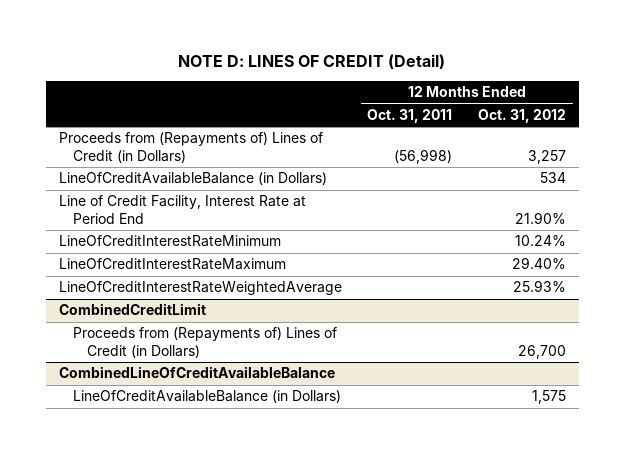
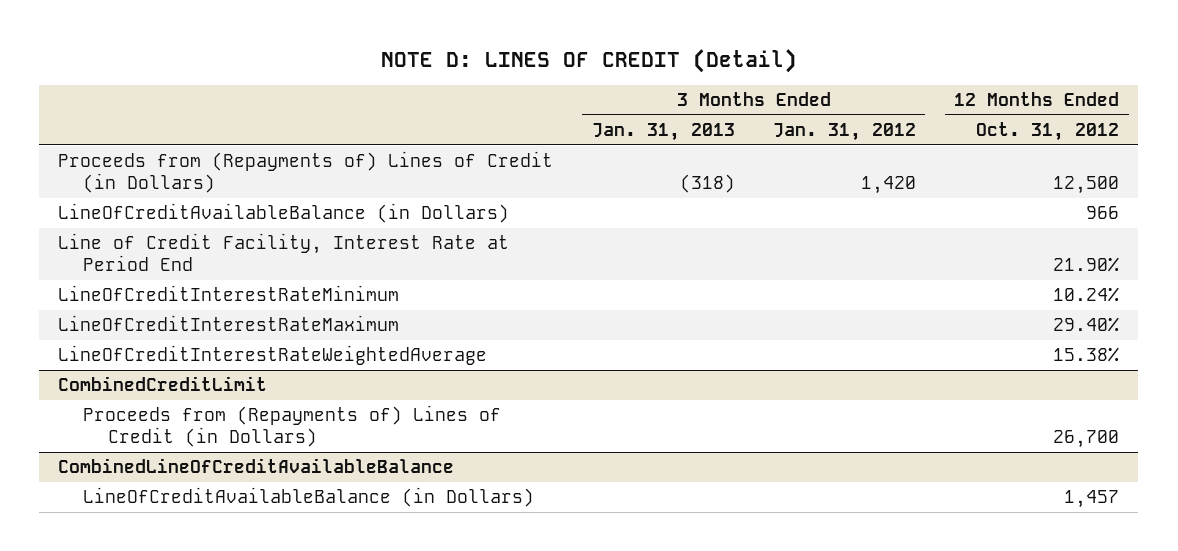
- | 12 Months Ended Oct. 31, 2011 | 12 Months Ended Oct. 31, 2012
+ | 3 Months Ended Jan. 31, 2013 | 3 Months Ended Jan. 31, 2012 | 12 Months Ended Oct. 31, 2012
- Proceeds from (Repayments of) Lines of Credit (in Dollars) | (56,998) | 3,257
- LineOfCreditAvailableBalance (in Dollars) | | 534
+ Proceeds from (Repayments of) Lines of Credit (in Dollars) | (318) | 1,420 | 12,500
+ LineOfCreditAvailableBalance (in Dollars) | | | 966
- LineOfCreditInterestRateWeightedAverage | | 25.93%
+ LineOfCreditInterestRateWeightedAverage | | | 15.38%
@ CombinedLineOfCreditAvailableBalance
- LineOfCreditAvailableBalance (in Dollars) | | 1,575
+ LineOfCreditAvailableBalance (in Dollars) | | | 1,457

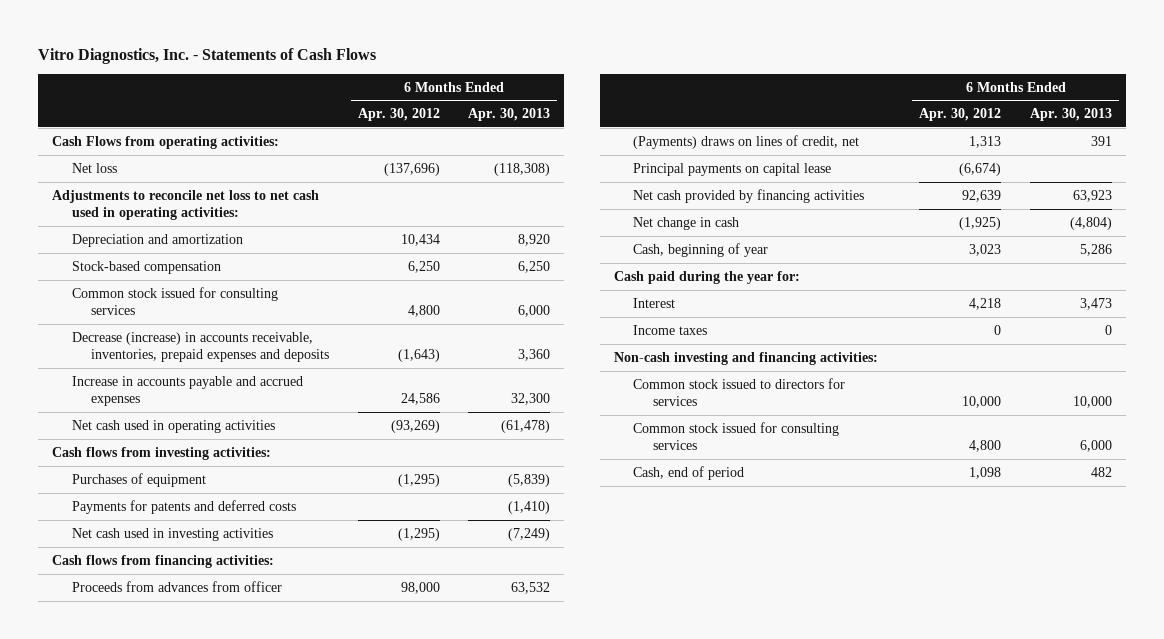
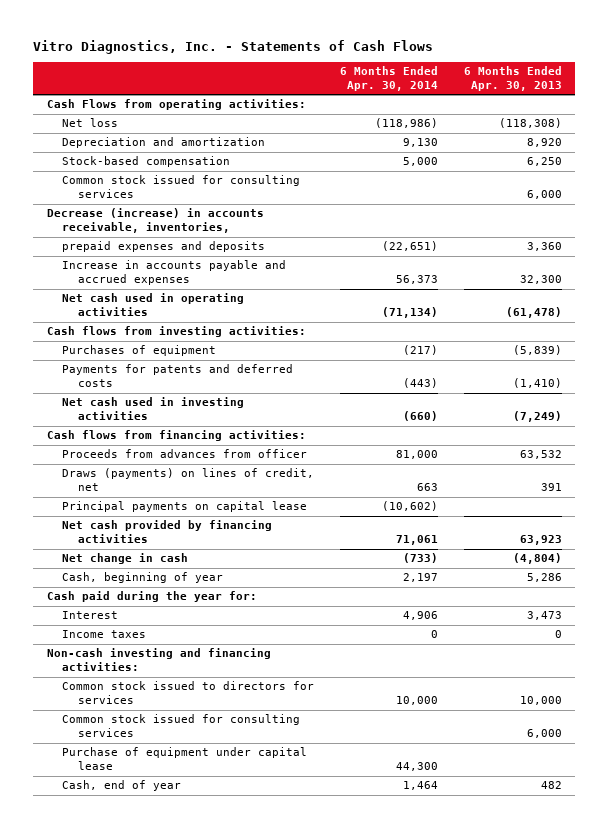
- | 6 Months Ended Apr. 30, 2012 | 6 Months Ended Apr. 30, 2013
+ | 6 Months Ended Apr. 30, 2014 | 6 Months Ended Apr. 30, 2013
- Adjustments to reconcile net loss to net cash used in operating activities:
- Decrease (increase) in accounts receivable, inventories, prepaid expenses and deposits | (1,643) | 3,360
+ Decrease (increase) in accounts receivable, inventories,
+ prepaid expenses and deposits | (22,651) | 3,360
- (Payments) draws on lines of credit, net | 1,313 | 391
+ Draws (payments) on lines of credit, net | 663 | 391
- Cash, end of period | 1,098 | 482
+ Purchase of equipment under capital lease | 44,300 |
+ Cash, end of year | 1,464 | 482

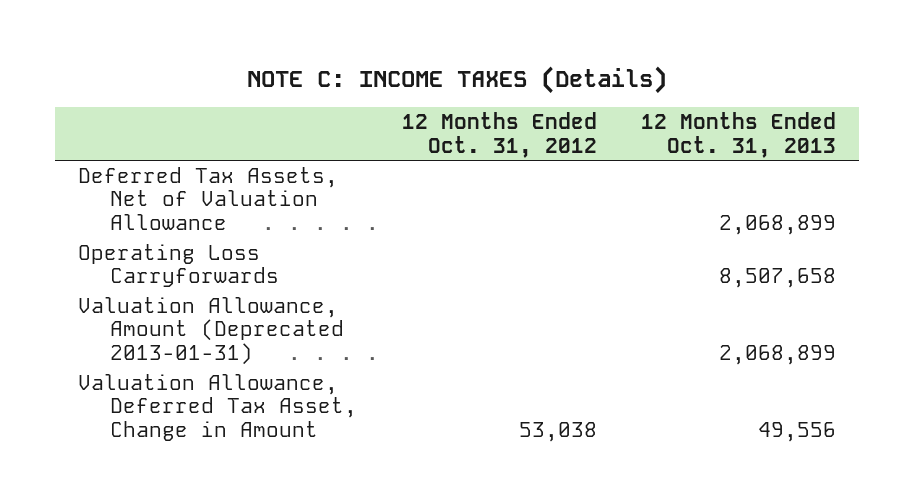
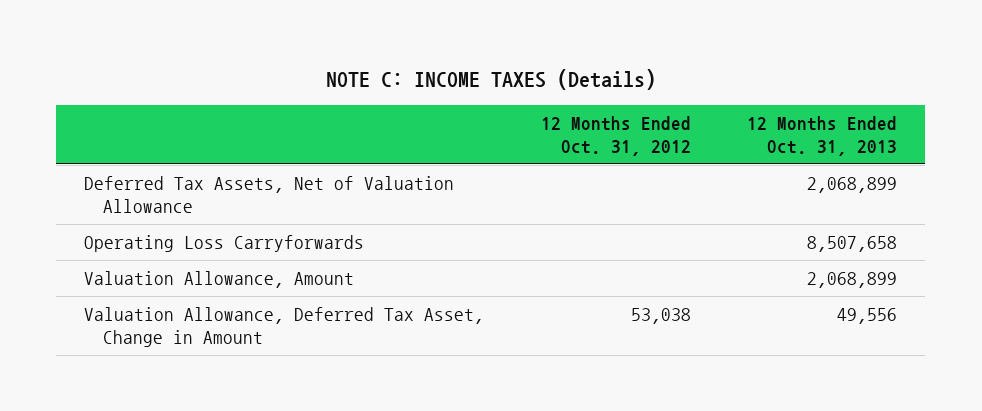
- Valuation Allowance, Amount (Deprecated 2013-01-31) | | 2,068,899
+ Valuation Allowance, Amount | | 2,068,899

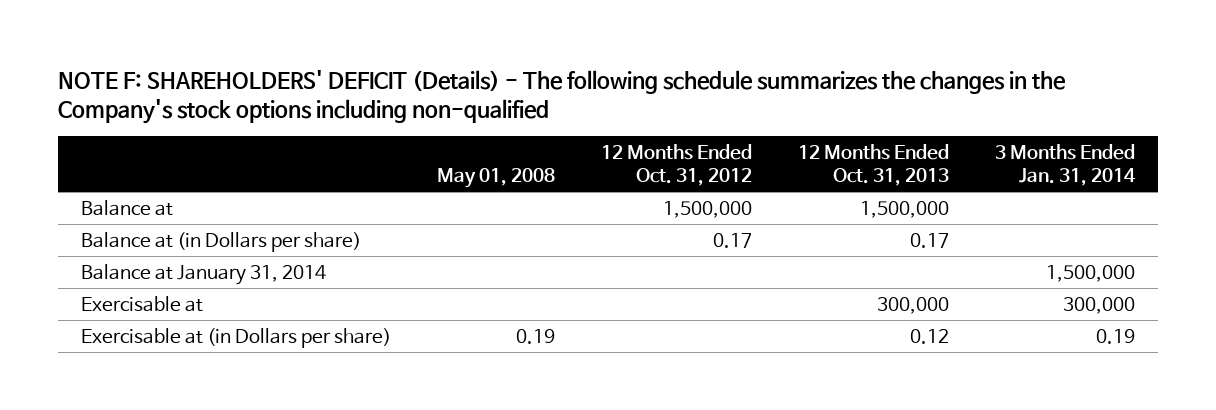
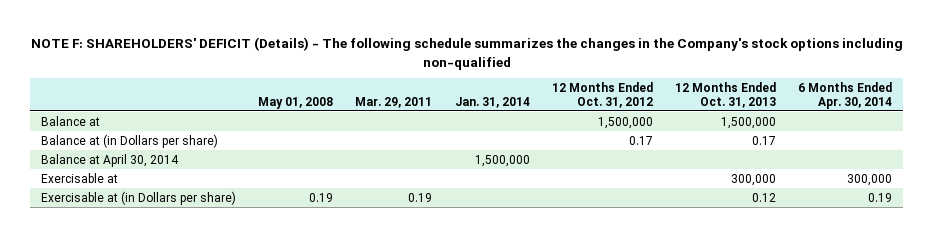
- | May 01, 2008 | 12 Months Ended Oct. 31, 2012 | 12 Months Ended Oct. 31, 2013 | 3 Months Ended Jan. 31, 2014
+ | May 01, 2008 | Mar. 29, 2011 | Jan. 31, 2014 | 12 Months Ended Oct. 31, 2012 | 12 Months Ended Oct. 31, 2013 | 6 Months Ended Apr. 30, 2014
- Balance at January 31, 2014 | | | | 1,500,000
+ Balance at April 30, 2014 | | | 1,500,000 | | |

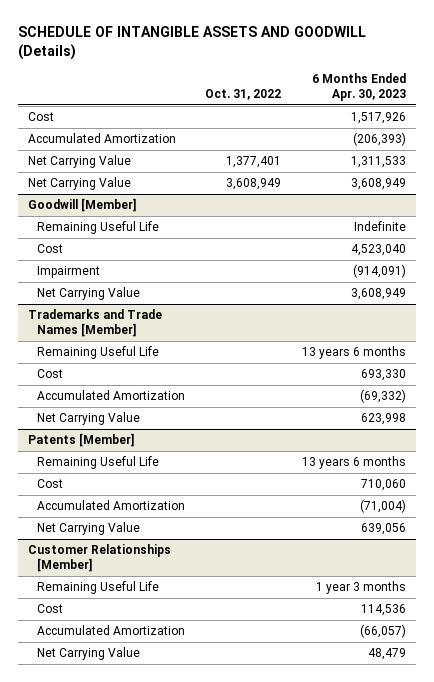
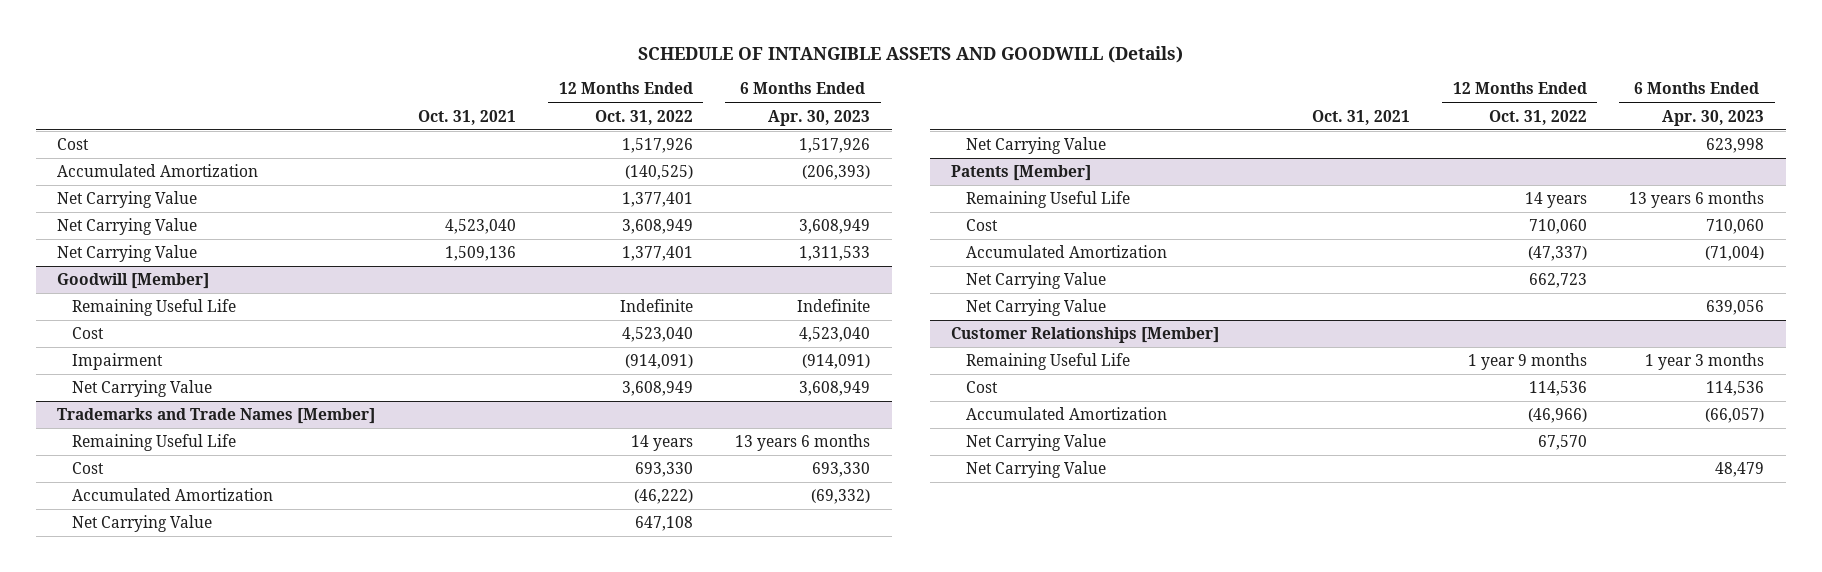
- | Oct. 31, 2022 | 6 Months Ended Apr. 30, 2023
+ | Oct. 31, 2021 | 12 Months Ended Oct. 31, 2022 | 6 Months Ended Apr. 30, 2023
+ Net Carrying Value | | 1,377,401 |
moved down: Net Carrying Value | 1,509,136 | 1,377,401 | 1,311,533
@ Trademarks and Trade Names [Member]
+ Net Carrying Value | | 647,108 |
@ Patents [Member]
+ Net Carrying Value | | 662,723 |
@ Customer Relationships [Member]
+ Net Carrying Value | | 67,570 |

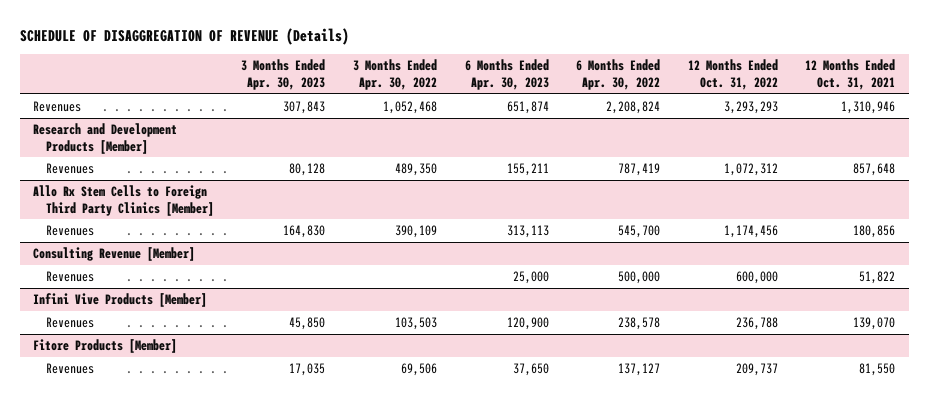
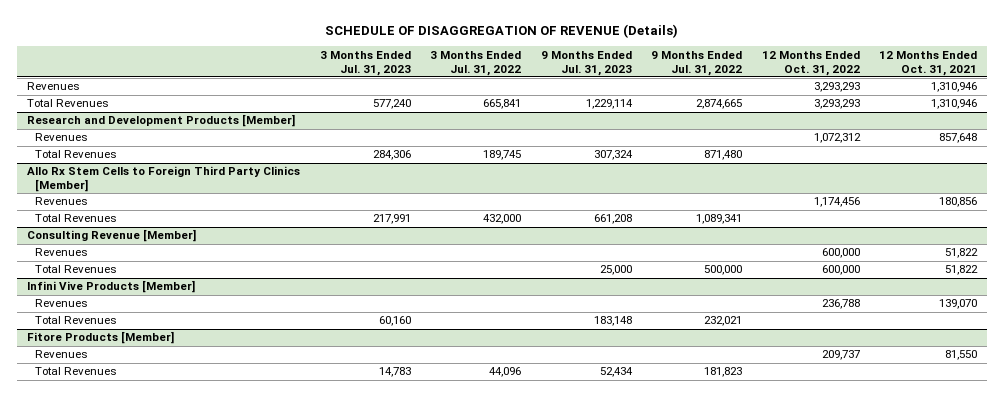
- | 3 Months Ended Apr. 30, 2023 | 3 Months Ended Apr. 30, 2022 | 6 Months Ended Apr. 30, 2023 | 6 Months Ended Apr. 30, 2022 | 12 Months Ended Oct. 31, 2022 | 12 Months Ended Oct. 31, 2021
+ | 3 Months Ended Jul. 31, 2023 | 3 Months Ended Jul. 31, 2022 | 9 Months Ended Jul. 31, 2023 | 9 Months Ended Jul. 31, 2022 | 12 Months Ended Oct. 31, 2022 | 12 Months Ended Oct. 31, 2021
+ Total Revenues | 577,240 | 665,841 | 1,229,114 | 2,874,665 | 3,293,293 | 1,310,946
@ Research and Development Products [Member]
+ Total Revenues | 284,306 | 189,745 | 307,324 | 871,480 | |
@ Allo Rx Stem Cells to Foreign Third Party Clinics [Member]
+ Total Revenues | 217,991 | 432,000 | 661,208 | 1,089,341 | |
@ Consulting Revenue [Member]
+ Total Revenues | | | 25,000 | 500,000 | 600,000 | 51,822
@ Infini Vive Products [Member]
+ Total Revenues | 60,160 | | 183,148 | 232,021 | |
@ Fitore Products [Member]
+ Total Revenues | 14,783 | 44,096 | 52,434 | 181,823 | |

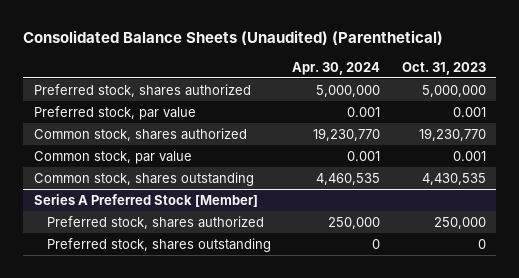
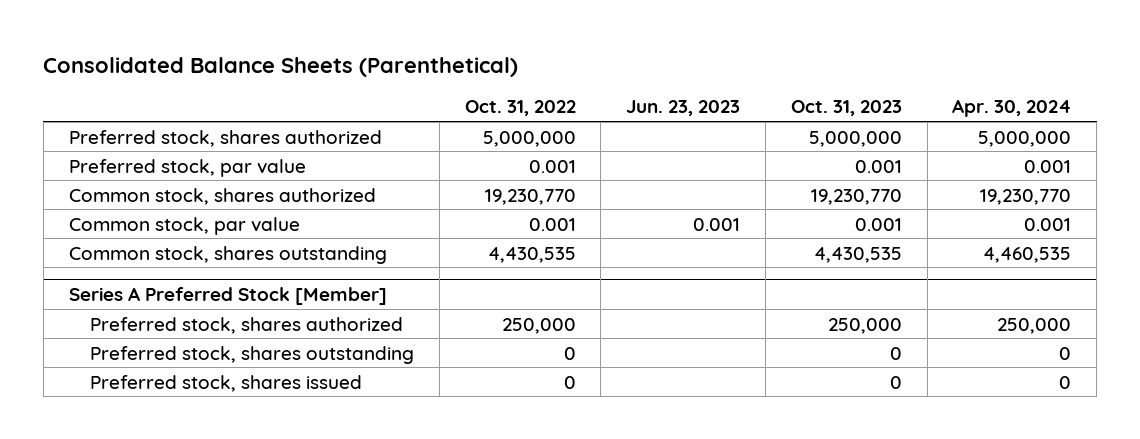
- Consolidated Balance Sheets (Unaudited) (Parenthetical)
+ Consolidated Balance Sheets (Parenthetical)
- | Apr. 30, 2024 | Oct. 31, 2023
+ | Oct. 31, 2022 | Jun. 23, 2023 | Oct. 31, 2023 | Apr. 30, 2024
@ Series A Preferred Stock [Member]
+ Preferred stock, shares issued | 0 | | 0 | 0

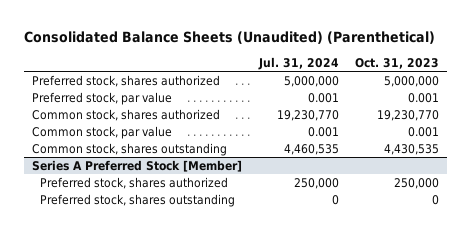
- Consolidated Balance Sheets (Parenthetical)
+ Consolidated Balance Sheets (Unaudited) (Parenthetical)
- | Oct. 31, 2022 | Jun. 23, 2023 | Oct. 31, 2023 | Apr. 30, 2024
+ | Jul. 31, 2024 | Oct. 31, 2023
@ Series A Preferred Stock [Member]
- Preferred stock, shares issued | 0 | | 0 | 0

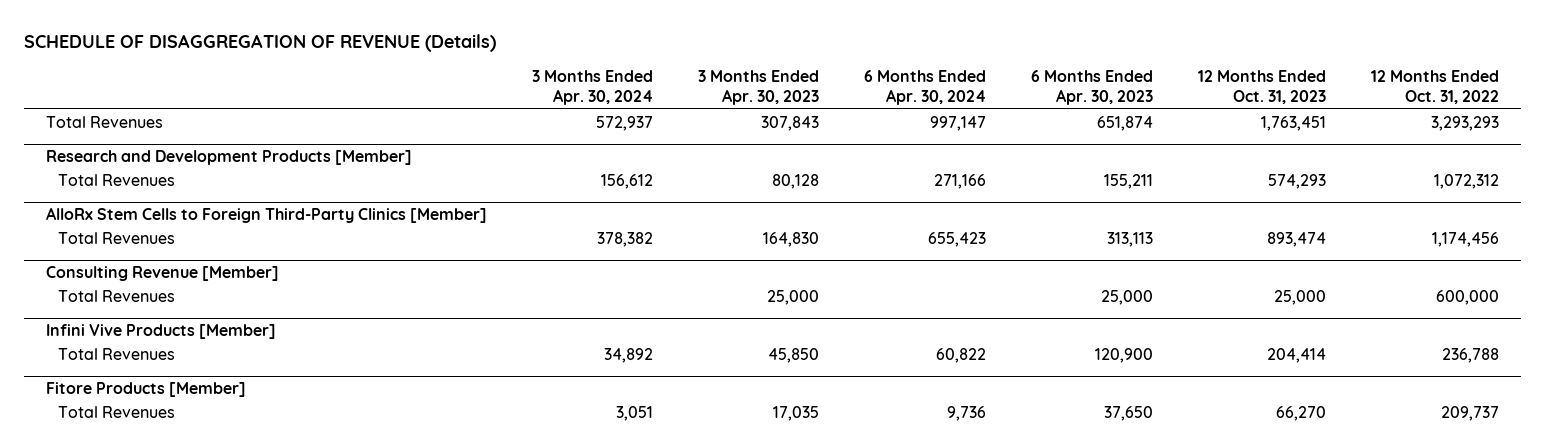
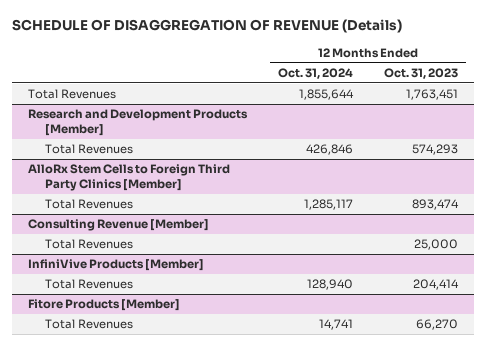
- | 3 Months Ended Apr. 30, 2024 | 3 Months Ended Apr. 30, 2023 | 6 Months Ended Apr. 30, 2024 | 6 Months Ended Apr. 30, 2023 | 12 Months Ended Oct. 31, 2023 | 12 Months Ended Oct. 31, 2022
+ | 12 Months Ended Oct. 31, 2024 | 12 Months Ended Oct. 31, 2023
- AlloRx Stem Cells to Foreign Third-Party Clinics [Member]
+ AlloRx Stem Cells to Foreign Third Party Clinics [Member]
- Infini Vive Products [Member]
+ InfiniVive Products [Member]

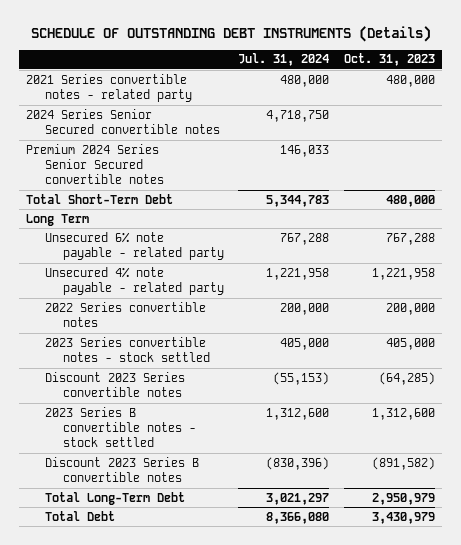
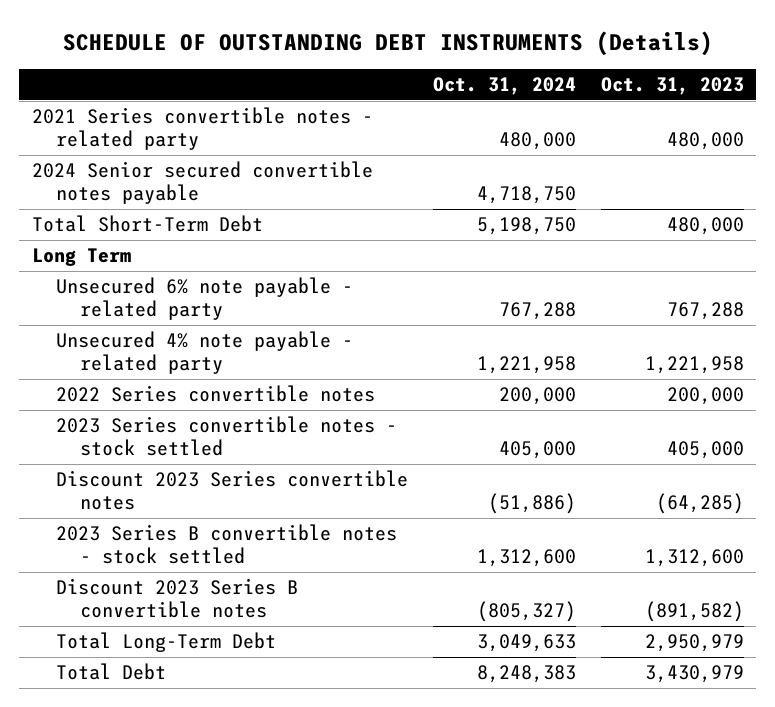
- | Jul. 31, 2024 | Oct. 31, 2023
+ | Oct. 31, 2024 | Oct. 31, 2023
- 2024 Series Senior Secured convertible notes | 4,718,750 |
- Premium 2024 Series Senior Secured convertible notes | 146,033 |
+ 2024 Senior secured convertible notes payable | 4,718,750 |

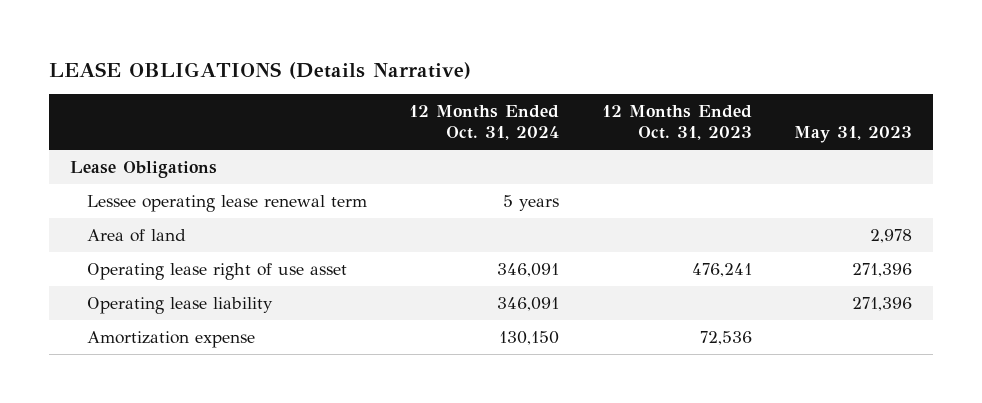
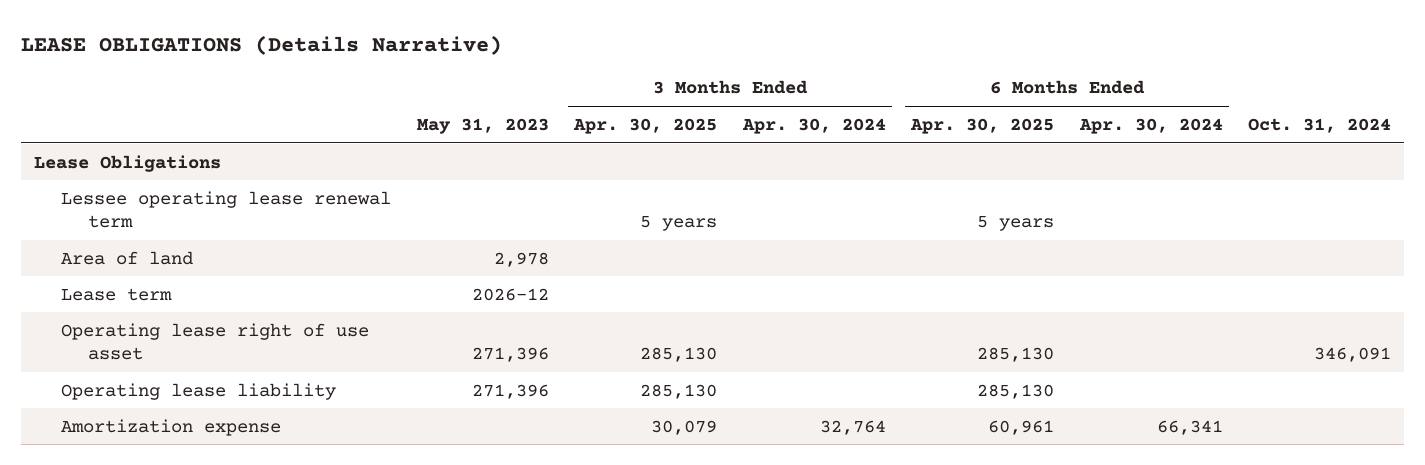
- | 12 Months Ended Oct. 31, 2024 | 12 Months Ended Oct. 31, 2023 | May 31, 2023
+ | May 31, 2023 | 3 Months Ended Apr. 30, 2025 | 3 Months Ended Apr. 30, 2024 | 6 Months Ended Apr. 30, 2025 | 6 Months Ended Apr. 30, 2024 | Oct. 31, 2024
+ Lease term | 2026-12 | | | | |

